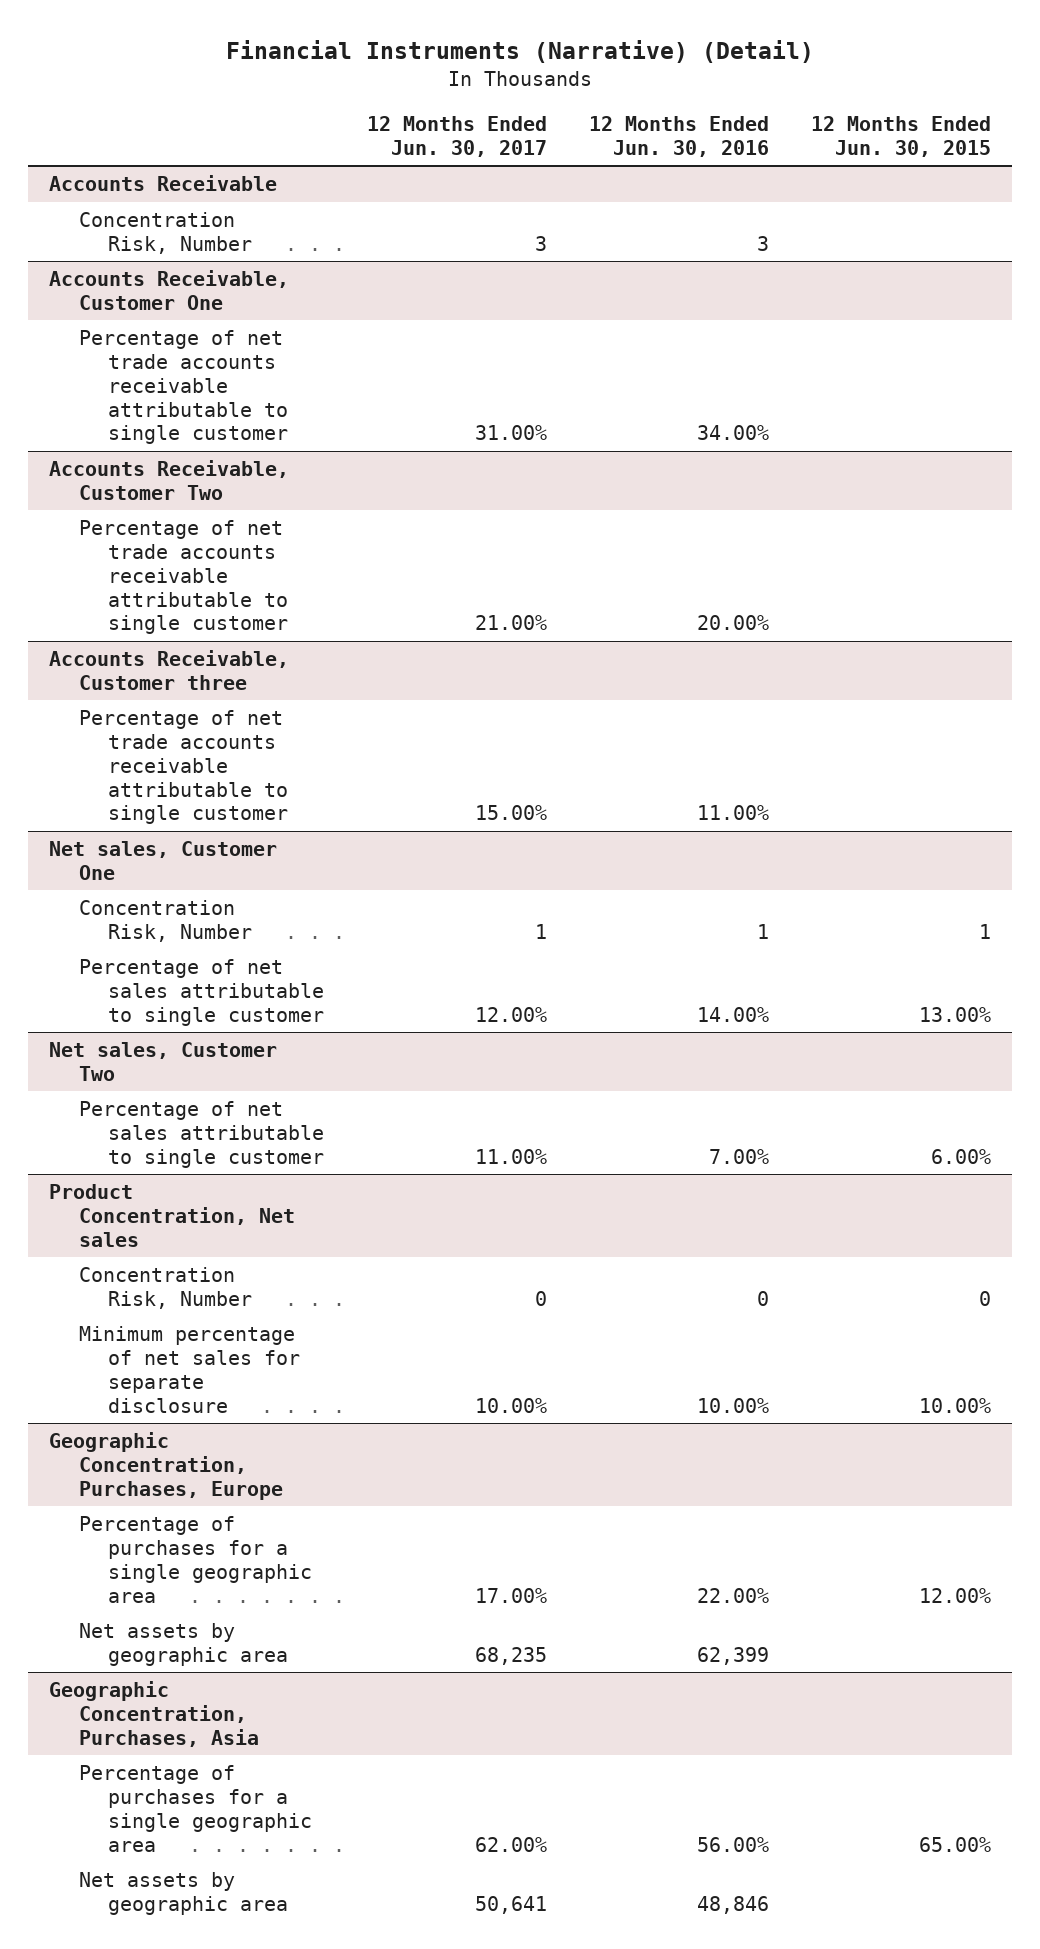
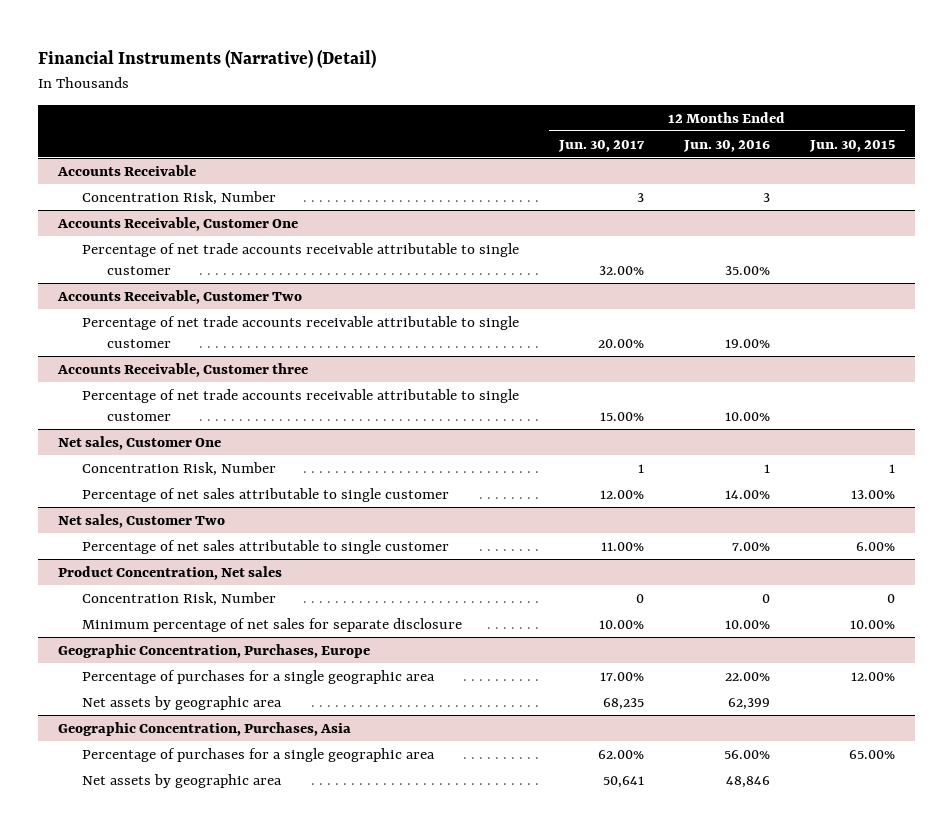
@ Accounts Receivable, Customer One
- Percentage of net trade accounts receivable attributable to single customer | 31.00% | 34.00% |
+ Percentage of net trade accounts receivable attributable to single customer | 32.00% | 35.00% |
@ Accounts Receivable, Customer Two
- Percentage of net trade accounts receivable attributable to single customer | 21.00% | 20.00% |
+ Percentage of net trade accounts receivable attributable to single customer | 20.00% | 19.00% |
@ Accounts Receivable, Customer three
- Percentage of net trade accounts receivable attributable to single customer | 15.00% | 11.00% |
+ Percentage of net trade accounts receivable attributable to single customer | 15.00% | 10.00% |

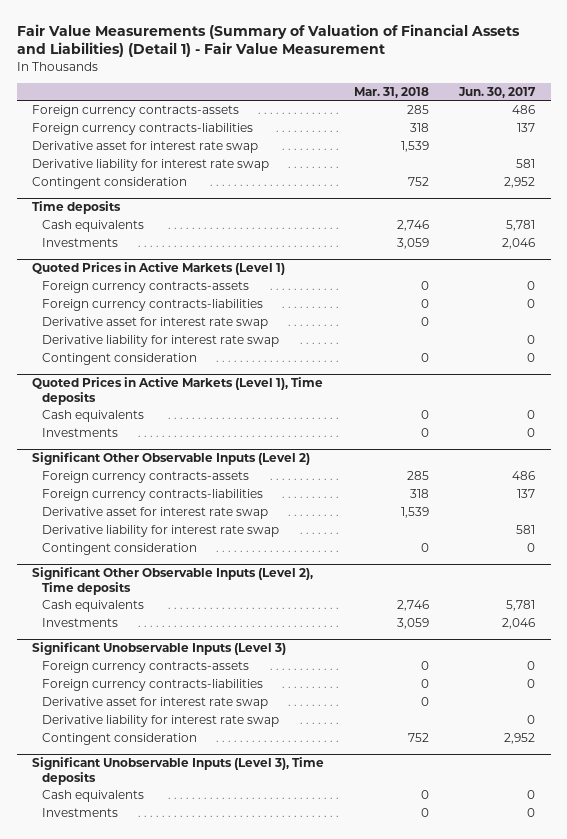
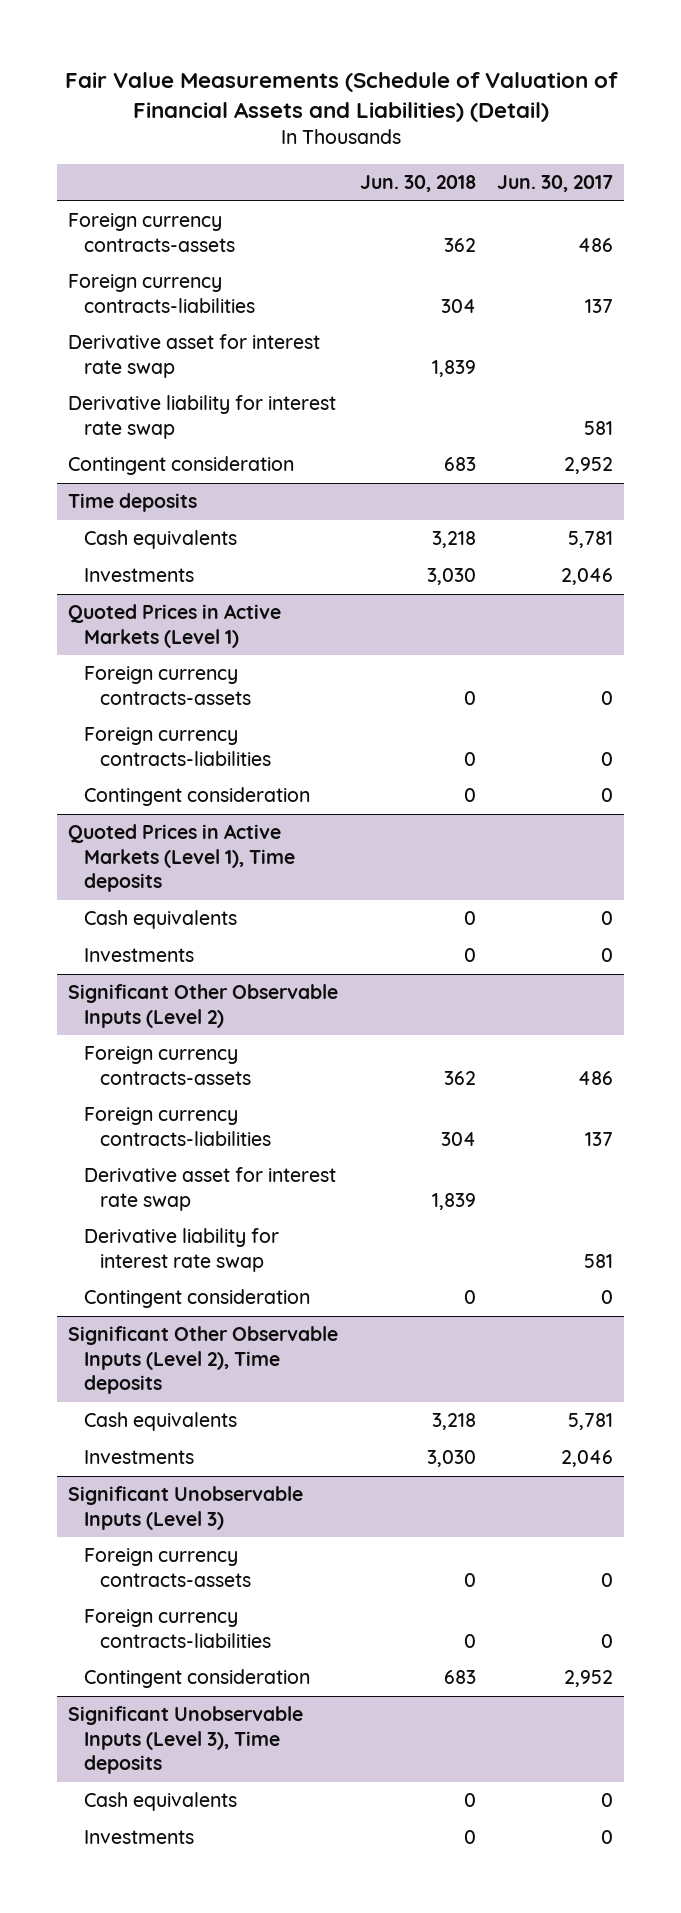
- Fair Value Measurements (Summary of Valuation of Financial Assets and Liabilities) (Detail 1) - Fair Value Measurement
+ Fair Value Measurements (Schedule of Valuation of Financial Assets and Liabilities) (Detail)
- | Mar. 31, 2018 | Jun. 30, 2017
+ | Jun. 30, 2018 | Jun. 30, 2017
@ Quoted Prices in Active Markets (Level 1)
- Derivative asset for interest rate swap | 0 |
- Derivative liability for interest rate swap | | 0
@ Significant Unobservable Inputs (Level 3)
- Derivative asset for interest rate swap | 0 |
- Derivative liability for interest rate swap | | 0

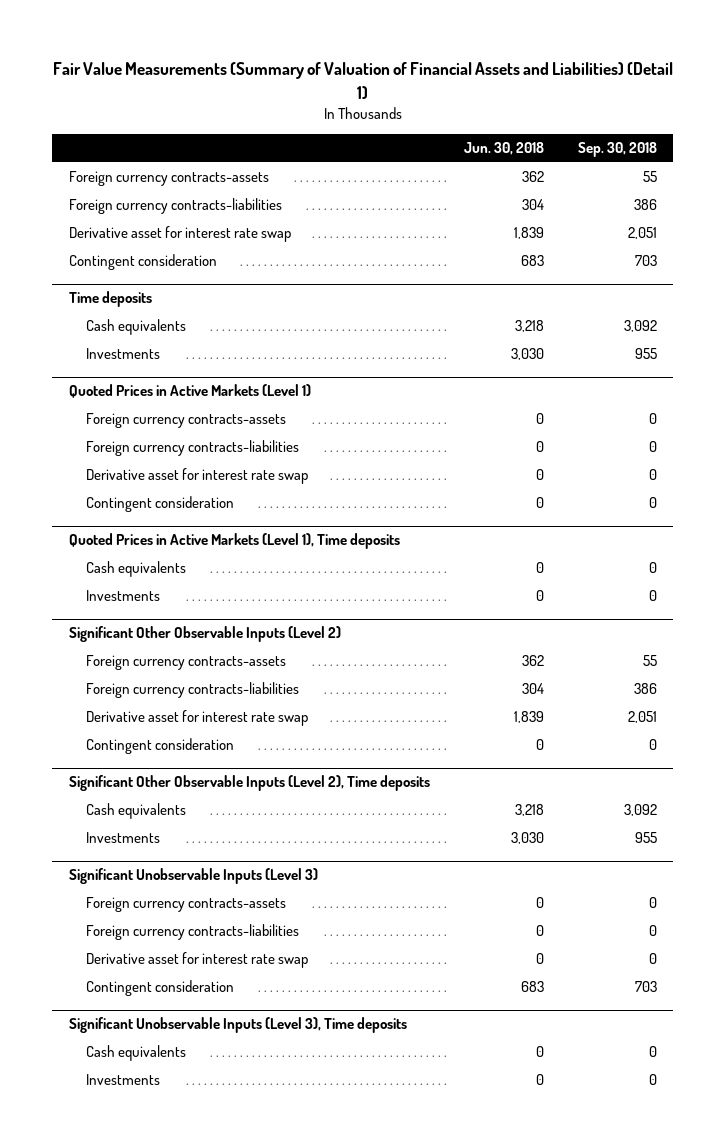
- Fair Value Measurements (Schedule of Valuation of Financial Assets and Liabilities) (Detail)
+ Fair Value Measurements (Summary of Valuation of Financial Assets and Liabilities) (Detail 1)
- | Jun. 30, 2018 | Jun. 30, 2017
+ | Jun. 30, 2018 | Sep. 30, 2018
- Derivative liability for interest rate swap | | 581
@ Quoted Prices in Active Markets (Level 1)
+ Derivative asset for interest rate swap | 0 | 0
@ Significant Other Observable Inputs (Level 2)
- Derivative liability for interest rate swap | | 581
@ Significant Unobservable Inputs (Level 3)
+ Derivative asset for interest rate swap | 0 | 0

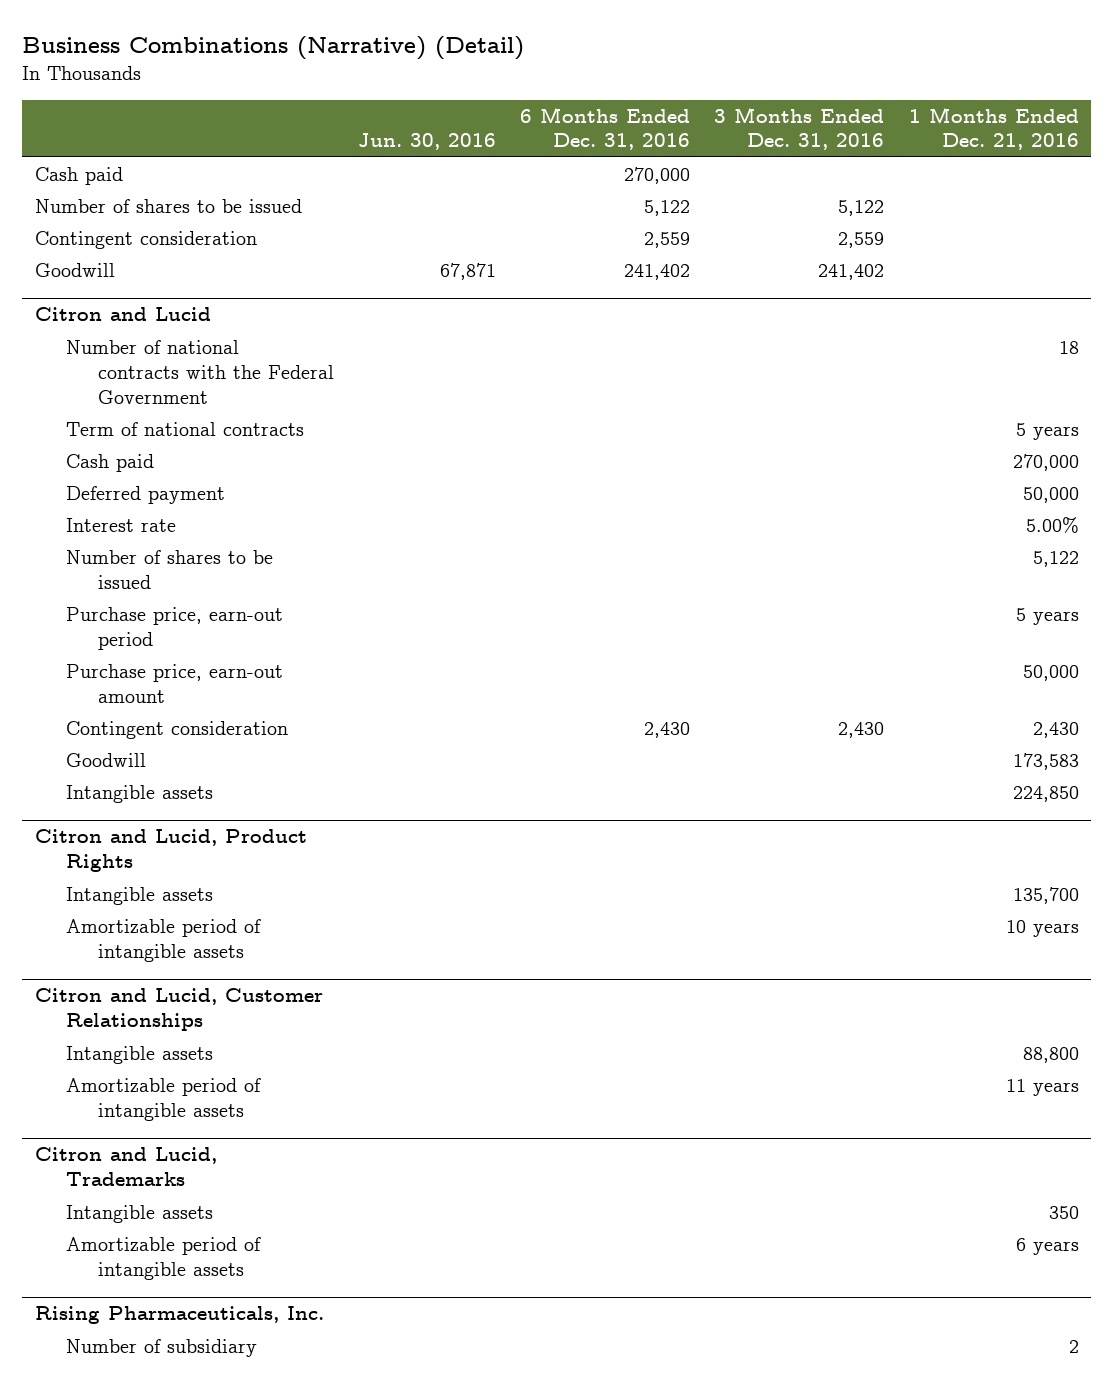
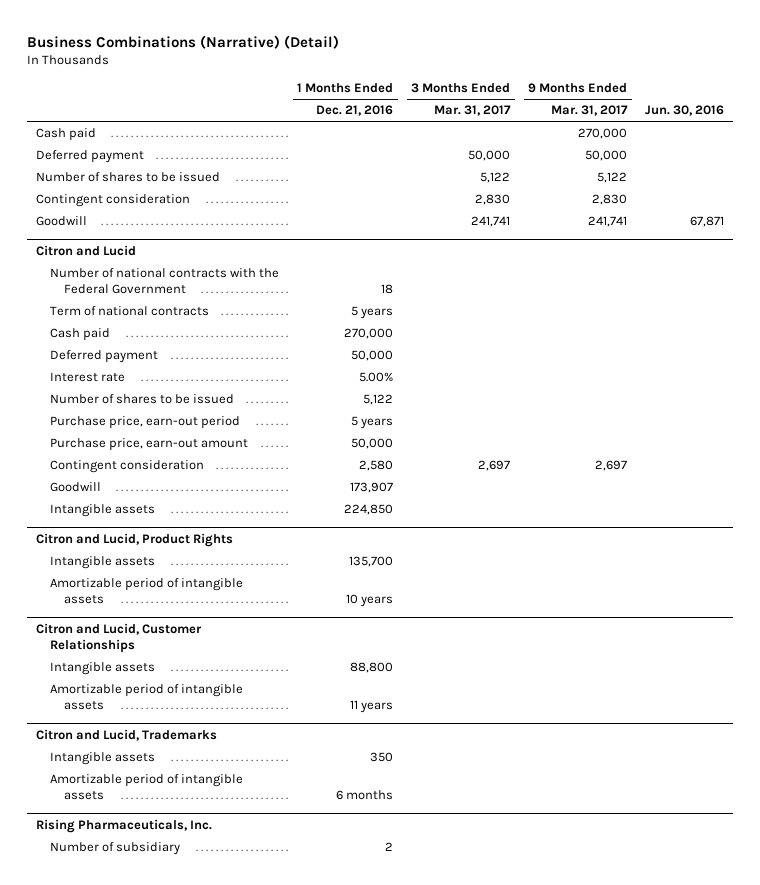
- | Jun. 30, 2016 | 6 Months Ended Dec. 31, 2016 | 3 Months Ended Dec. 31, 2016 | 1 Months Ended Dec. 21, 2016
+ | 1 Months Ended Dec. 21, 2016 | 3 Months Ended Mar. 31, 2017 | 9 Months Ended Mar. 31, 2017 | Jun. 30, 2016
+ Deferred payment | | 50,000 | 50,000 |
@ Citron and Lucid
- Contingent consideration | | 2,430 | 2,430 | 2,430
- Goodwill | | | | 173,583
+ Contingent consideration | 2,580 | 2,697 | 2,697 |
+ Goodwill | 173,907 | | |
@ Citron and Lucid, Trademarks
- Amortizable period of intangible assets | | | | 6 years
+ Amortizable period of intangible assets | 6 months | | |

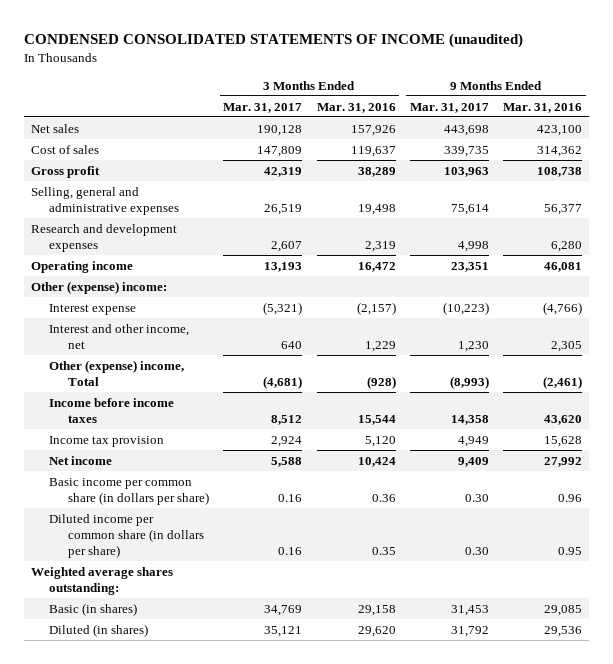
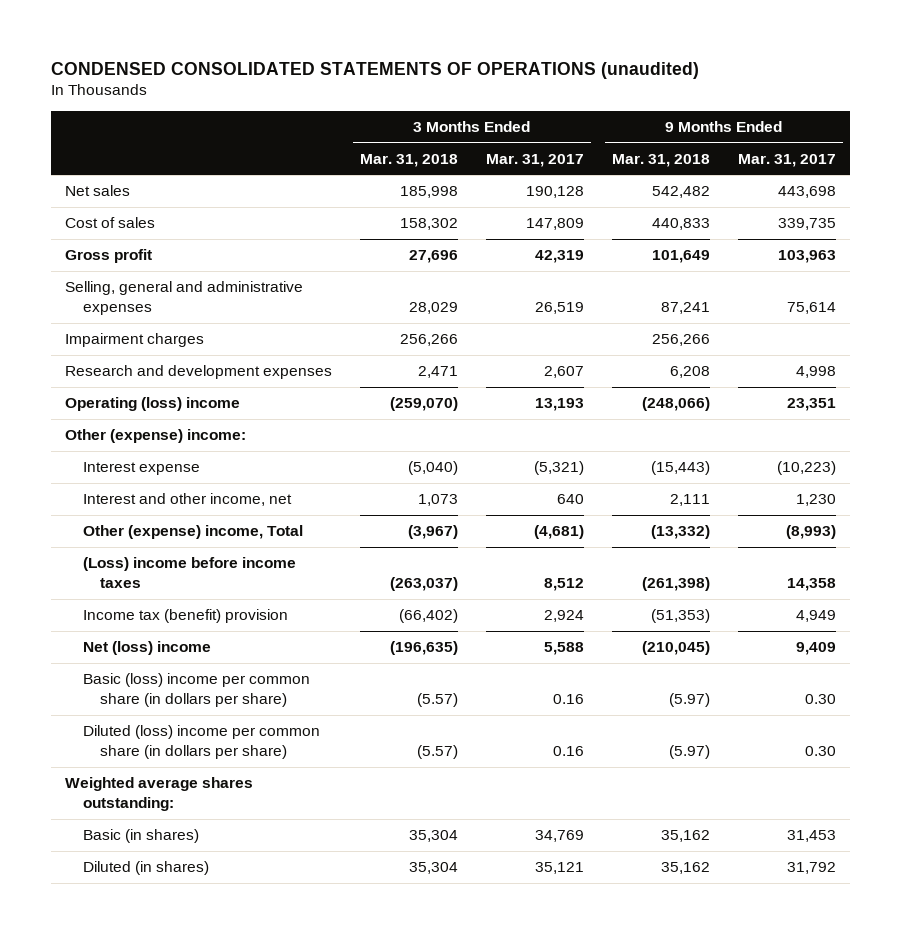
- CONDENSED CONSOLIDATED STATEMENTS OF INCOME (unaudited)
+ CONDENSED CONSOLIDATED STATEMENTS OF OPERATIONS (unaudited)
- | 3 Months Ended Mar. 31, 2017 | 3 Months Ended Mar. 31, 2016 | 9 Months Ended Mar. 31, 2017 | 9 Months Ended Mar. 31, 2016
+ | 3 Months Ended Mar. 31, 2018 | 3 Months Ended Mar. 31, 2017 | 9 Months Ended Mar. 31, 2018 | 9 Months Ended Mar. 31, 2017
+ Impairment charges | 256,266 | | 256,266 |
- Operating income | 13,193 | 16,472 | 23,351 | 46,081
+ Operating (loss) income | (259,070) | 13,193 | (248,066) | 23,351
- Income before income taxes | 8,512 | 15,544 | 14,358 | 43,620
- Income tax provision | 2,924 | 5,120 | 4,949 | 15,628
- Net income | 5,588 | 10,424 | 9,409 | 27,992
- Basic income per common share (in dollars per share) | 0.16 | 0.36 | 0.30 | 0.96
- Diluted income per common share (in dollars per share) | 0.16 | 0.35 | 0.30 | 0.95
+ (Loss) income before income taxes | (263,037) | 8,512 | (261,398) | 14,358
+ Income tax (benefit) provision | (66,402) | 2,924 | (51,353) | 4,949
+ Net (loss) income | (196,635) | 5,588 | (210,045) | 9,409
+ Basic (loss) income per common share (in dollars per share) | (5.57) | 0.16 | (5.97) | 0.30
+ Diluted (loss) income per common share (in dollars per share) | (5.57) | 0.16 | (5.97) | 0.30

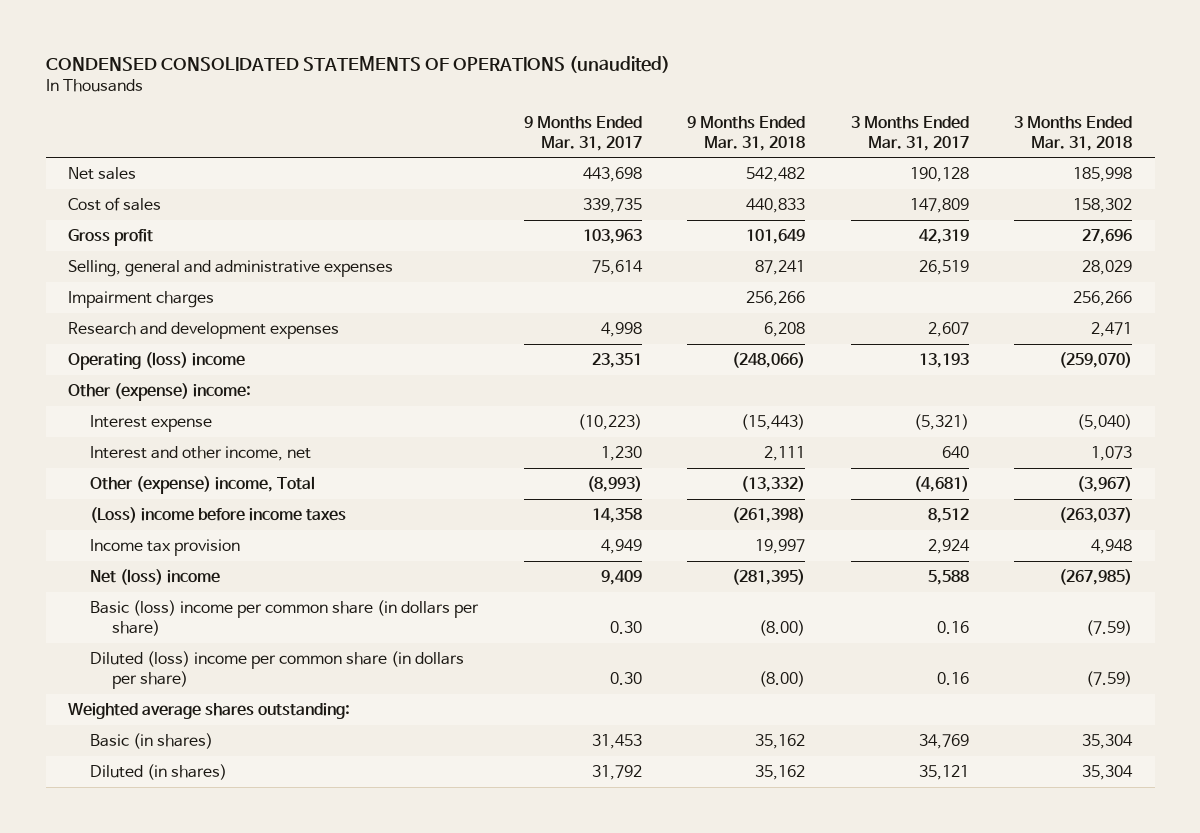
- | 3 Months Ended Mar. 31, 2018 | 3 Months Ended Mar. 31, 2017 | 9 Months Ended Mar. 31, 2018 | 9 Months Ended Mar. 31, 2017
+ | 9 Months Ended Mar. 31, 2017 | 9 Months Ended Mar. 31, 2018 | 3 Months Ended Mar. 31, 2017 | 3 Months Ended Mar. 31, 2018
- Income tax (benefit) provision | (66,402) | 2,924 | (51,353) | 4,949
- Net (loss) income | (196,635) | 5,588 | (210,045) | 9,409
- Basic (loss) income per common share (in dollars per share) | (5.57) | 0.16 | (5.97) | 0.30
- Diluted (loss) income per common share (in dollars per share) | (5.57) | 0.16 | (5.97) | 0.30
+ Income tax provision | 4,949 | 19,997 | 2,924 | 4,948
+ Net (loss) income | 9,409 | (281,395) | 5,588 | (267,985)
+ Basic (loss) income per common share (in dollars per share) | 0.30 | (8.00) | 0.16 | (7.59)
+ Diluted (loss) income per common share (in dollars per share) | 0.30 | (8.00) | 0.16 | (7.59)

